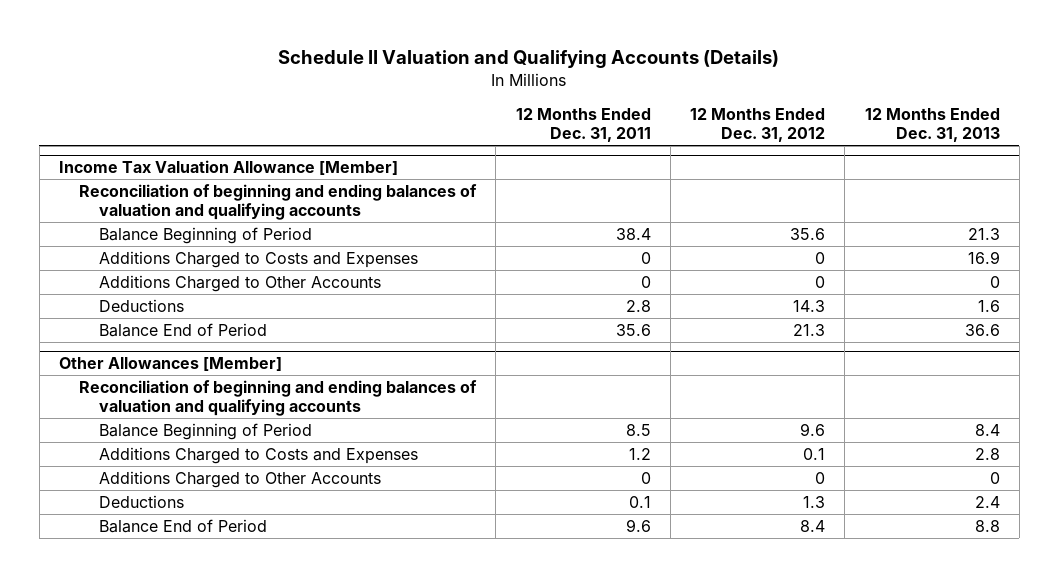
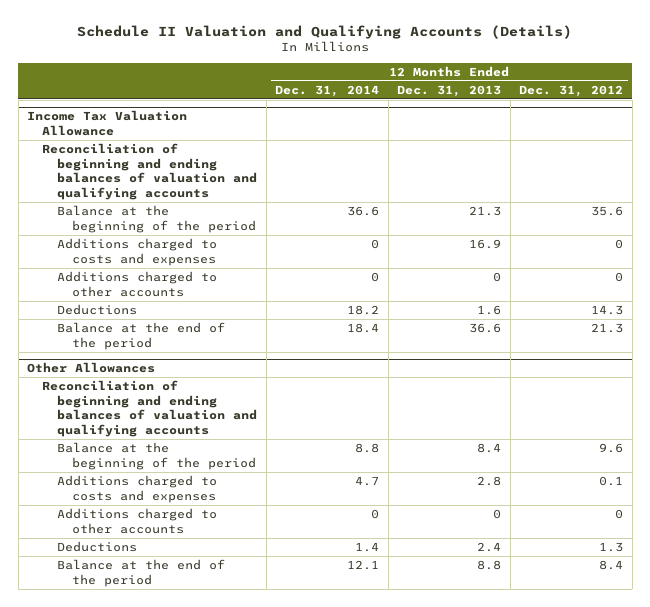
- | 12 Months Ended Dec. 31, 2011 | 12 Months Ended Dec. 31, 2012 | 12 Months Ended Dec. 31, 2013
+ | 12 Months Ended Dec. 31, 2014 | 12 Months Ended Dec. 31, 2013 | 12 Months Ended Dec. 31, 2012
- Income Tax Valuation Allowance [Member]
+ Income Tax Valuation Allowance
- Balance Beginning of Period | 38.4 | 35.6 | 21.3
- Additions Charged to Costs and Expenses | 0 | 0 | 16.9
- Additions Charged to Other Accounts | 0 | 0 | 0
+ Balance at the beginning of the period | 36.6 | 21.3 | 35.6
+ Additions charged to costs and expenses | 0 | 16.9 | 0
+ Additions charged to other accounts | 0 | 0 | 0
- Balance End of Period | 35.6 | 21.3 | 36.6
- Other Allowances [Member]
+ Balance at the end of the period | 18.4 | 36.6 | 21.3
+ Other Allowances
- Balance Beginning of Period | 8.5 | 9.6 | 8.4
- Additions Charged to Costs and Expenses | 1.2 | 0.1 | 2.8
- Additions Charged to Other Accounts | 0 | 0 | 0
+ Balance at the beginning of the period | 8.8 | 8.4 | 9.6
+ Additions charged to costs and expenses | 4.7 | 2.8 | 0.1
+ Additions charged to other accounts | 0 | 0 | 0
- Balance End of Period | 9.6 | 8.4 | 8.8
+ Balance at the end of the period | 12.1 | 8.8 | 8.4

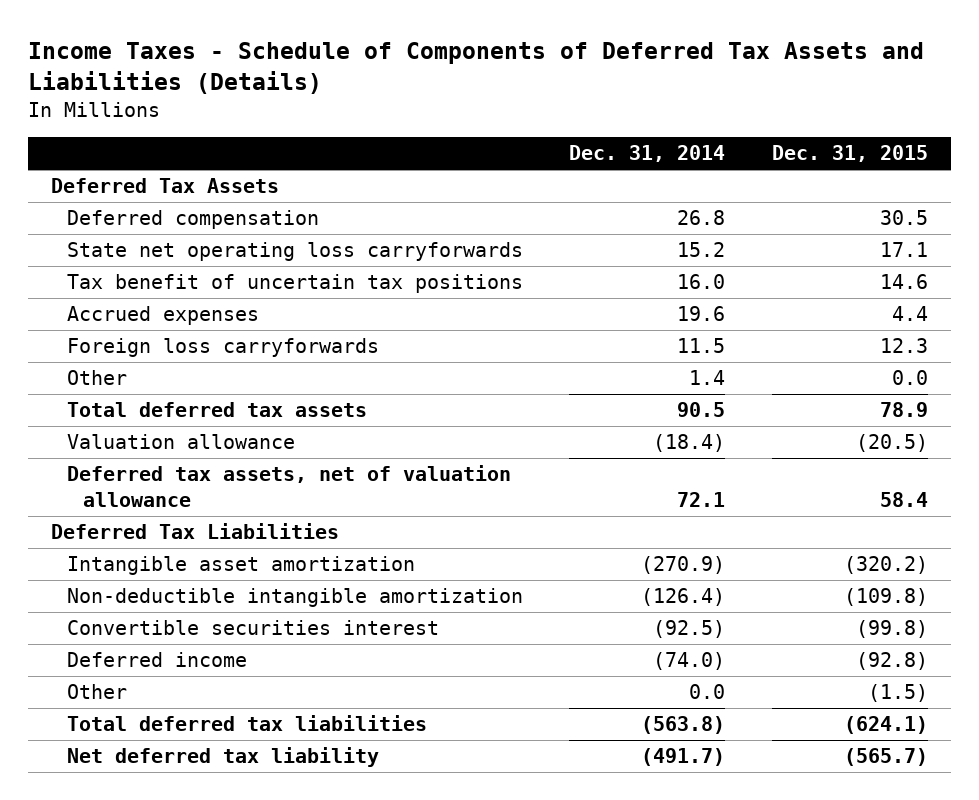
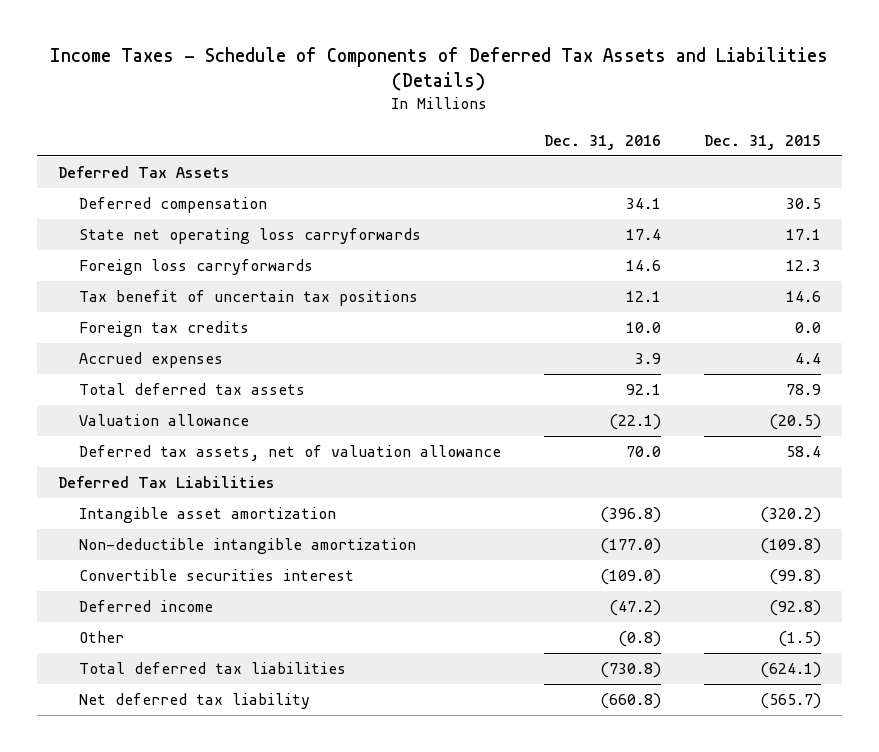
- | Dec. 31, 2014 | Dec. 31, 2015
+ | Dec. 31, 2016 | Dec. 31, 2015
moved up: Foreign loss carryforwards | 14.6 | 12.3
+ Foreign tax credits | 10.0 | 0.0
- Other | 1.4 | 0.0

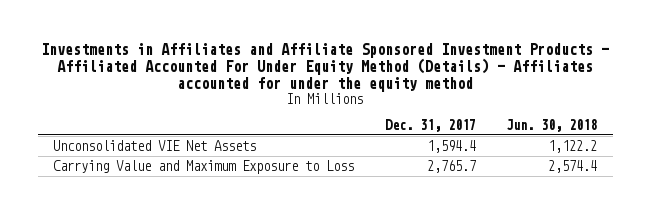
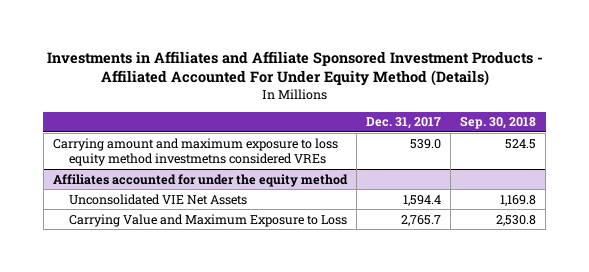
- Investments in Affiliates and Affiliate Sponsored Investment Products - Affiliated Accounted For Under Equity Method (Details) - Affiliates accounted for under the equity method
+ Investments in Affiliates and Affiliate Sponsored Investment Products - Affiliated Accounted For Under Equity Method (Details)
- | Dec. 31, 2017 | Jun. 30, 2018
+ | Dec. 31, 2017 | Sep. 30, 2018
+ Carrying amount and maximum exposure to loss equity method investmetns considered VREs | 539.0 | 524.5
+ Affiliates accounted for under the equity method

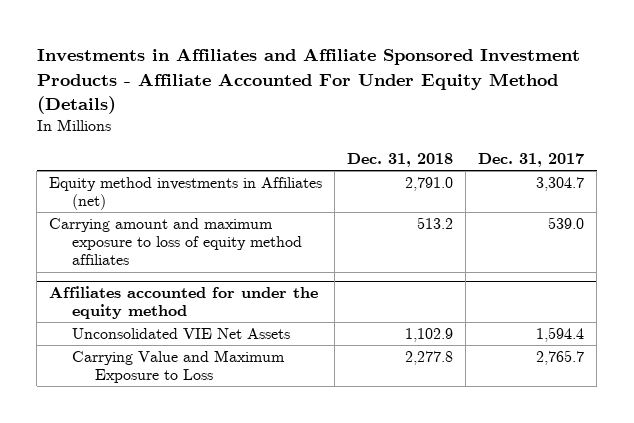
- Investments in Affiliates and Affiliate Sponsored Investment Products - Affiliated Accounted For Under Equity Method (Details)
+ Investments in Affiliates and Affiliate Sponsored Investment Products - Affiliate Accounted For Under Equity Method (Details)
- | Dec. 31, 2017 | Sep. 30, 2018
+ | Dec. 31, 2018 | Dec. 31, 2017
- Carrying amount and maximum exposure to loss equity method investmetns considered VREs | 539.0 | 524.5
+ Equity method investments in Affiliates (net) | 2,791.0 | 3,304.7
+ Carrying amount and maximum exposure to loss of equity method affiliates | 513.2 | 539.0

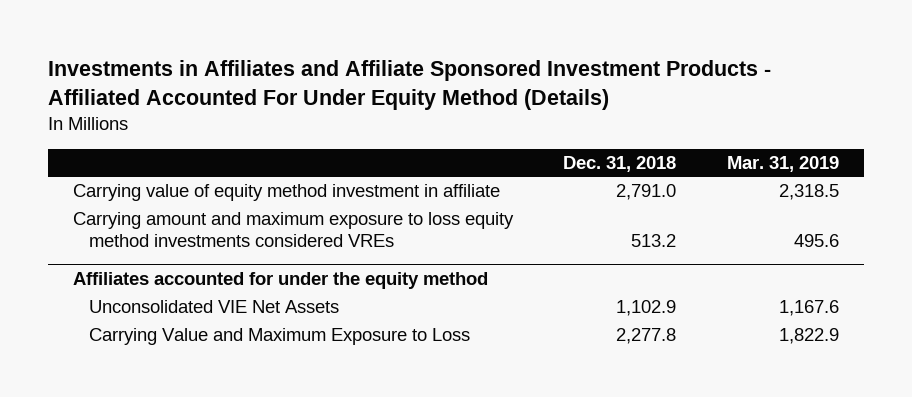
- Investments in Affiliates and Affiliate Sponsored Investment Products - Affiliate Accounted For Under Equity Method (Details)
+ Investments in Affiliates and Affiliate Sponsored Investment Products - Affiliated Accounted For Under Equity Method (Details)
- | Dec. 31, 2018 | Dec. 31, 2017
+ | Dec. 31, 2018 | Mar. 31, 2019
- Equity method investments in Affiliates (net) | 2,791.0 | 3,304.7
- Carrying amount and maximum exposure to loss of equity method affiliates | 513.2 | 539.0
+ Carrying value of equity method investment in affiliate | 2,791.0 | 2,318.5
+ Carrying amount and maximum exposure to loss equity method investments considered VREs | 513.2 | 495.6

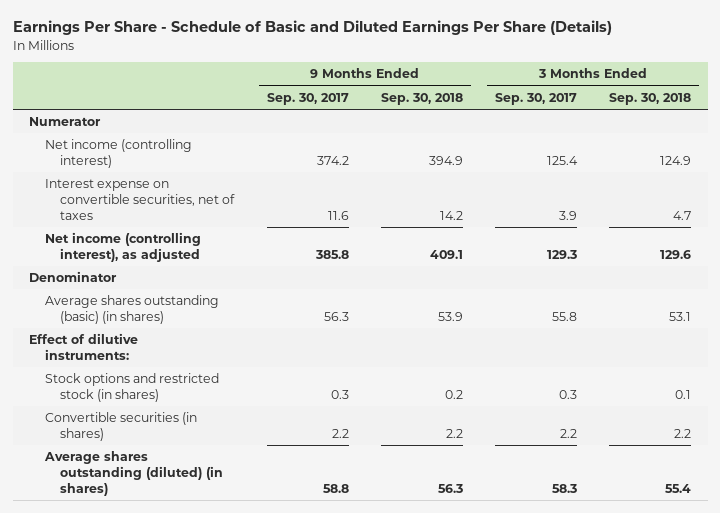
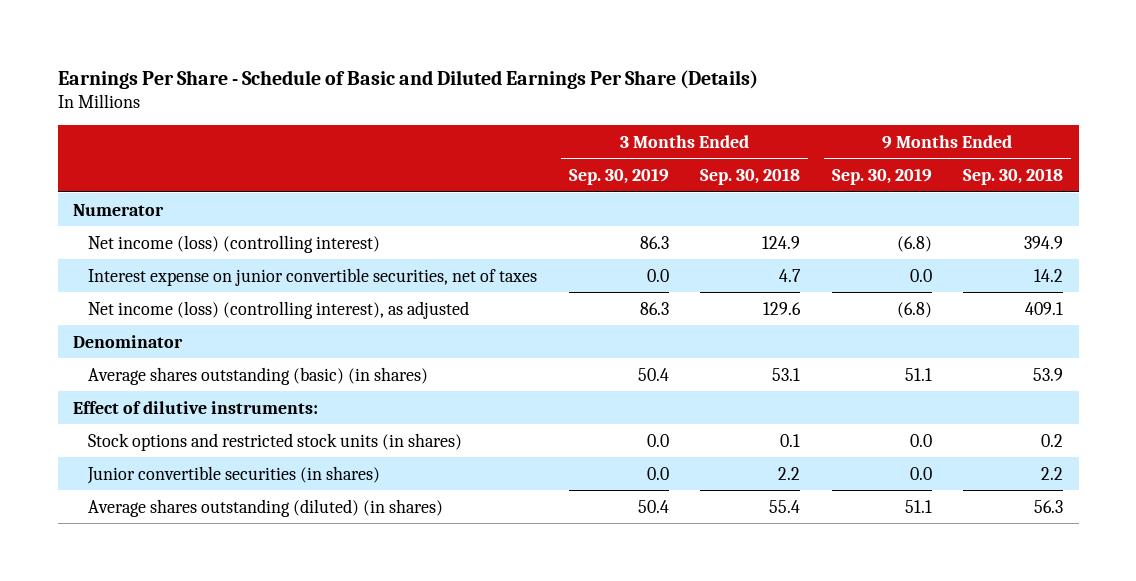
- | 9 Months Ended Sep. 30, 2017 | 9 Months Ended Sep. 30, 2018 | 3 Months Ended Sep. 30, 2017 | 3 Months Ended Sep. 30, 2018
+ | 3 Months Ended Sep. 30, 2019 | 3 Months Ended Sep. 30, 2018 | 9 Months Ended Sep. 30, 2019 | 9 Months Ended Sep. 30, 2018
- Net income (controlling interest) | 374.2 | 394.9 | 125.4 | 124.9
- Interest expense on convertible securities, net of taxes | 11.6 | 14.2 | 3.9 | 4.7
- Net income (controlling interest), as adjusted | 385.8 | 409.1 | 129.3 | 129.6
+ Net income (loss) (controlling interest) | 86.3 | 124.9 | (6.8) | 394.9
+ Interest expense on junior convertible securities, net of taxes | 0.0 | 4.7 | 0.0 | 14.2
+ Net income (loss) (controlling interest), as adjusted | 86.3 | 129.6 | (6.8) | 409.1
- Stock options and restricted stock (in shares) | 0.3 | 0.2 | 0.3 | 0.1
- Convertible securities (in shares) | 2.2 | 2.2 | 2.2 | 2.2
+ Stock options and restricted stock units (in shares) | 0.0 | 0.1 | 0.0 | 0.2
+ Junior convertible securities (in shares) | 0.0 | 2.2 | 0.0 | 2.2

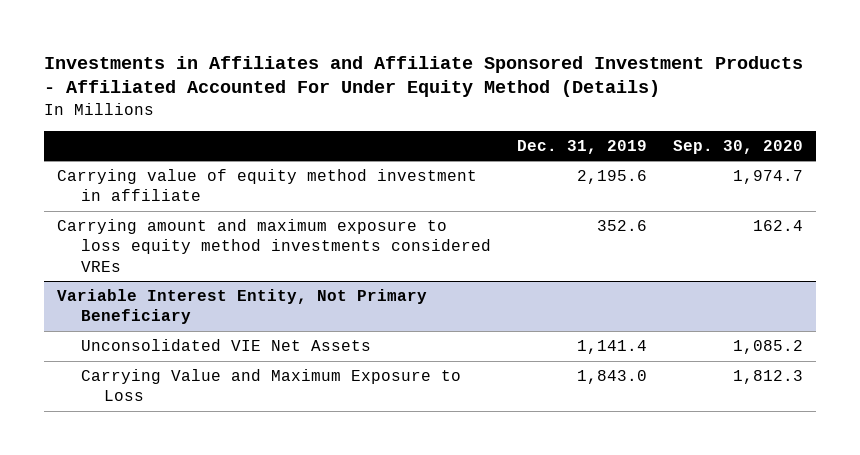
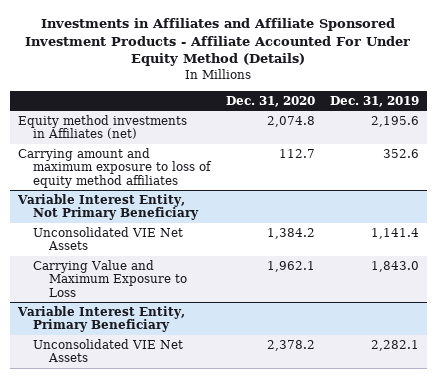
- Investments in Affiliates and Affiliate Sponsored Investment Products - Affiliated Accounted For Under Equity Method (Details)
+ Investments in Affiliates and Affiliate Sponsored Investment Products - Affiliate Accounted For Under Equity Method (Details)
- | Dec. 31, 2019 | Sep. 30, 2020
+ | Dec. 31, 2020 | Dec. 31, 2019
- Carrying value of equity method investment in affiliate | 2,195.6 | 1,974.7
- Carrying amount and maximum exposure to loss equity method investments considered VREs | 352.6 | 162.4
+ Equity method investments in Affiliates (net) | 2,074.8 | 2,195.6
+ Carrying amount and maximum exposure to loss of equity method affiliates | 112.7 | 352.6
+ Variable Interest Entity, Primary Beneficiary
+ Unconsolidated VIE Net Assets | 2,378.2 | 2,282.1

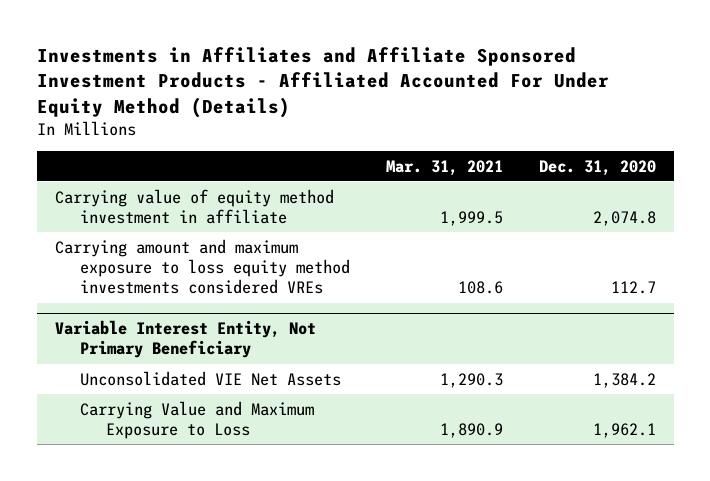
- Investments in Affiliates and Affiliate Sponsored Investment Products - Affiliate Accounted For Under Equity Method (Details)
+ Investments in Affiliates and Affiliate Sponsored Investment Products - Affiliated Accounted For Under Equity Method (Details)
- | Dec. 31, 2020 | Dec. 31, 2019
+ | Mar. 31, 2021 | Dec. 31, 2020
- Equity method investments in Affiliates (net) | 2,074.8 | 2,195.6
- Carrying amount and maximum exposure to loss of equity method affiliates | 112.7 | 352.6
+ Carrying value of equity method investment in affiliate | 1,999.5 | 2,074.8
+ Carrying amount and maximum exposure to loss equity method investments considered VREs | 108.6 | 112.7
- Variable Interest Entity, Primary Beneficiary
- Unconsolidated VIE Net Assets | 2,378.2 | 2,282.1

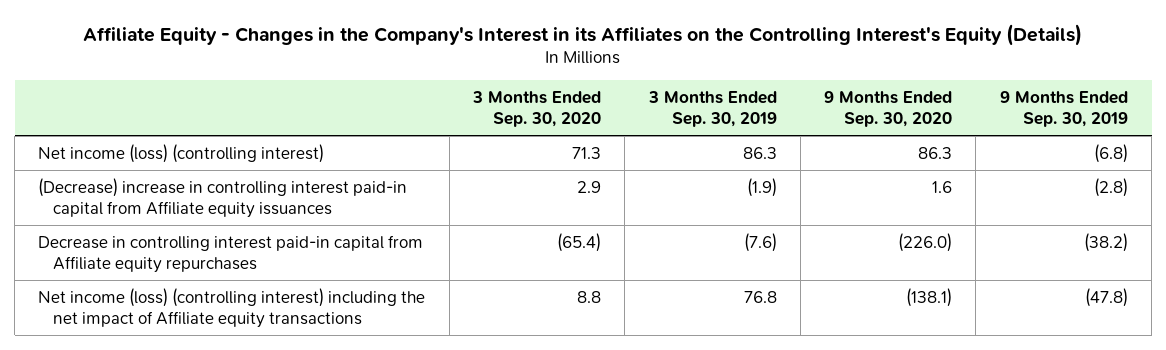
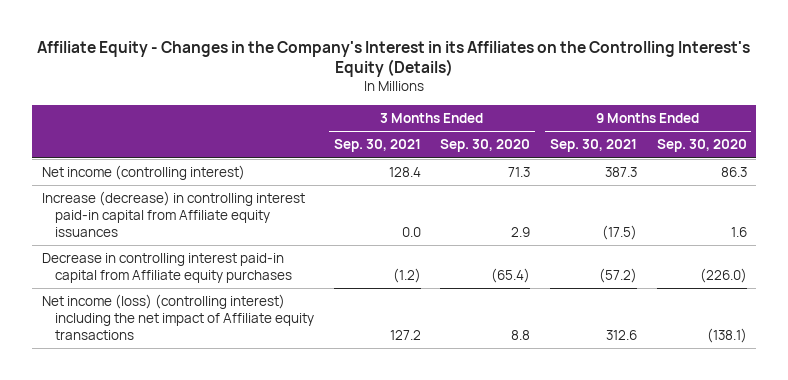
- | 3 Months Ended Sep. 30, 2020 | 3 Months Ended Sep. 30, 2019 | 9 Months Ended Sep. 30, 2020 | 9 Months Ended Sep. 30, 2019
+ | 3 Months Ended Sep. 30, 2021 | 3 Months Ended Sep. 30, 2020 | 9 Months Ended Sep. 30, 2021 | 9 Months Ended Sep. 30, 2020
- Net income (loss) (controlling interest) | 71.3 | 86.3 | 86.3 | (6.8)
- (Decrease) increase in controlling interest paid-in capital from Affiliate equity issuances | 2.9 | (1.9) | 1.6 | (2.8)
- Decrease in controlling interest paid-in capital from Affiliate equity repurchases | (65.4) | (7.6) | (226.0) | (38.2)
+ Net income (controlling interest) | 128.4 | 71.3 | 387.3 | 86.3
+ Increase (decrease) in controlling interest paid-in capital from Affiliate equity issuances | 0.0 | 2.9 | (17.5) | 1.6
+ Decrease in controlling interest paid-in capital from Affiliate equity purchases | (1.2) | (65.4) | (57.2) | (226.0)

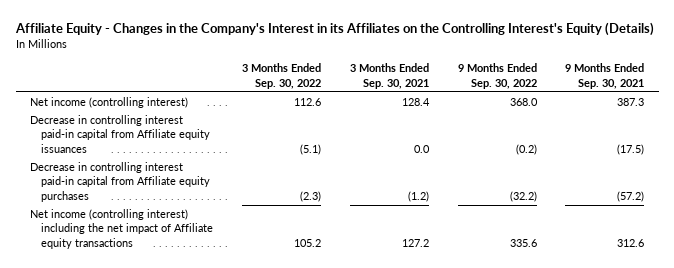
- | 3 Months Ended Sep. 30, 2021 | 3 Months Ended Sep. 30, 2020 | 9 Months Ended Sep. 30, 2021 | 9 Months Ended Sep. 30, 2020
+ | 3 Months Ended Sep. 30, 2022 | 3 Months Ended Sep. 30, 2021 | 9 Months Ended Sep. 30, 2022 | 9 Months Ended Sep. 30, 2021
- Increase (decrease) in controlling interest paid-in capital from Affiliate equity issuances | 0.0 | 2.9 | (17.5) | 1.6
+ Decrease in controlling interest paid-in capital from Affiliate equity issuances | (5.1) | 0.0 | (0.2) | (17.5)
- Net income (loss) (controlling interest) including the net impact of Affiliate equity transactions | 127.2 | 8.8 | 312.6 | (138.1)
+ Net income (controlling interest) including the net impact of Affiliate equity transactions | 105.2 | 127.2 | 335.6 | 312.6

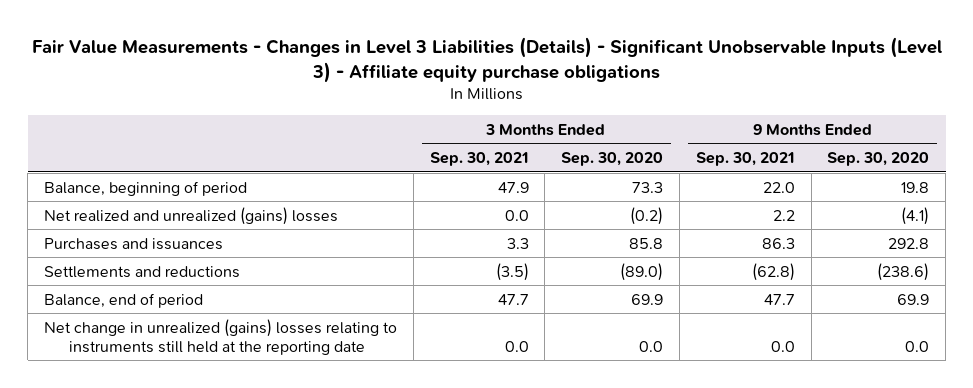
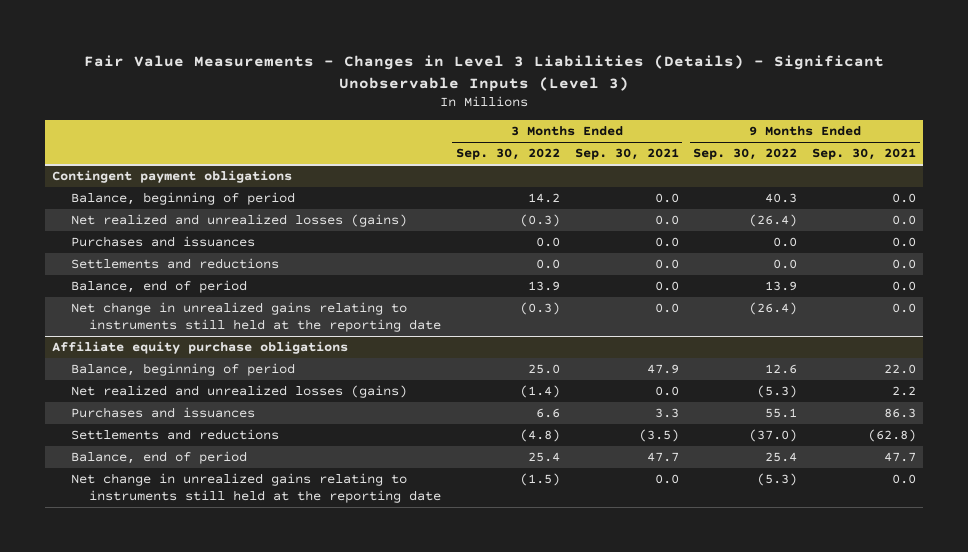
- Fair Value Measurements - Changes in Level 3 Liabilities (Details) - Significant Unobservable Inputs (Level 3) - Affiliate equity purchase obligations
+ Fair Value Measurements - Changes in Level 3 Liabilities (Details) - Significant Unobservable Inputs (Level 3)
- | 3 Months Ended Sep. 30, 2021 | 3 Months Ended Sep. 30, 2020 | 9 Months Ended Sep. 30, 2021 | 9 Months Ended Sep. 30, 2020
+ | 3 Months Ended Sep. 30, 2022 | 3 Months Ended Sep. 30, 2021 | 9 Months Ended Sep. 30, 2022 | 9 Months Ended Sep. 30, 2021
+ Contingent payment obligations
+ Balance, beginning of period | 14.2 | 0.0 | 40.3 | 0.0
+ Net realized and unrealized losses (gains) | (0.3) | 0.0 | (26.4) | 0.0
+ Purchases and issuances | 0.0 | 0.0 | 0.0 | 0.0
+ Settlements and reductions | 0.0 | 0.0 | 0.0 | 0.0
+ Balance, end of period | 13.9 | 0.0 | 13.9 | 0.0
+ Net change in unrealized gains relating to instruments still held at the reporting date | (0.3) | 0.0 | (26.4) | 0.0
+ Affiliate equity purchase obligations
- Net realized and unrealized (gains) losses | 0.0 | (0.2) | 2.2 | (4.1)
+ Net realized and unrealized losses (gains) | (1.4) | 0.0 | (5.3) | 2.2
- Net change in unrealized (gains) losses relating to instruments still held at the reporting date | 0.0 | 0.0 | 0.0 | 0.0
+ Net change in unrealized gains relating to instruments still held at the reporting date | (1.5) | 0.0 | (5.3) | 0.0

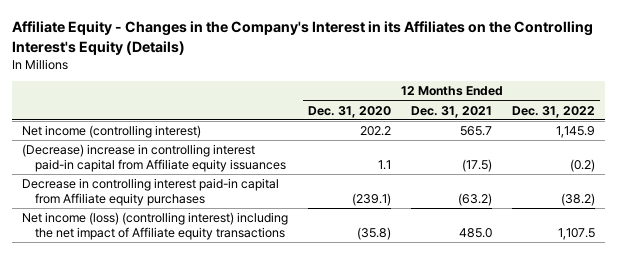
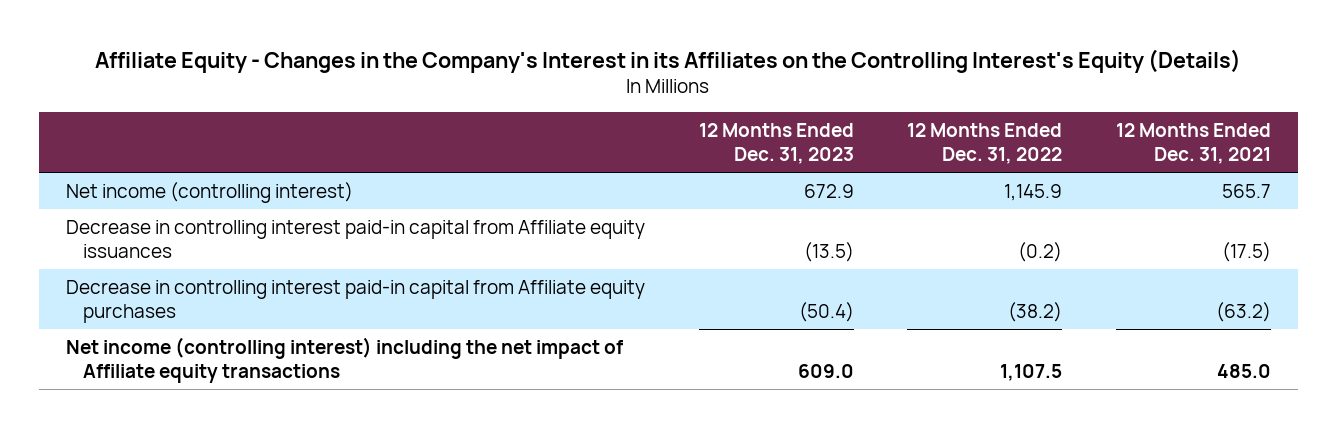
- | 12 Months Ended Dec. 31, 2020 | 12 Months Ended Dec. 31, 2021 | 12 Months Ended Dec. 31, 2022
+ | 12 Months Ended Dec. 31, 2023 | 12 Months Ended Dec. 31, 2022 | 12 Months Ended Dec. 31, 2021
- (Decrease) increase in controlling interest paid-in capital from Affiliate equity issuances | 1.1 | (17.5) | (0.2)
+ Decrease in controlling interest paid-in capital from Affiliate equity issuances | (13.5) | (0.2) | (17.5)
- Net income (loss) (controlling interest) including the net impact of Affiliate equity transactions | (35.8) | 485.0 | 1,107.5
+ Net income (controlling interest) including the net impact of Affiliate equity transactions | 609.0 | 1,107.5 | 485.0

